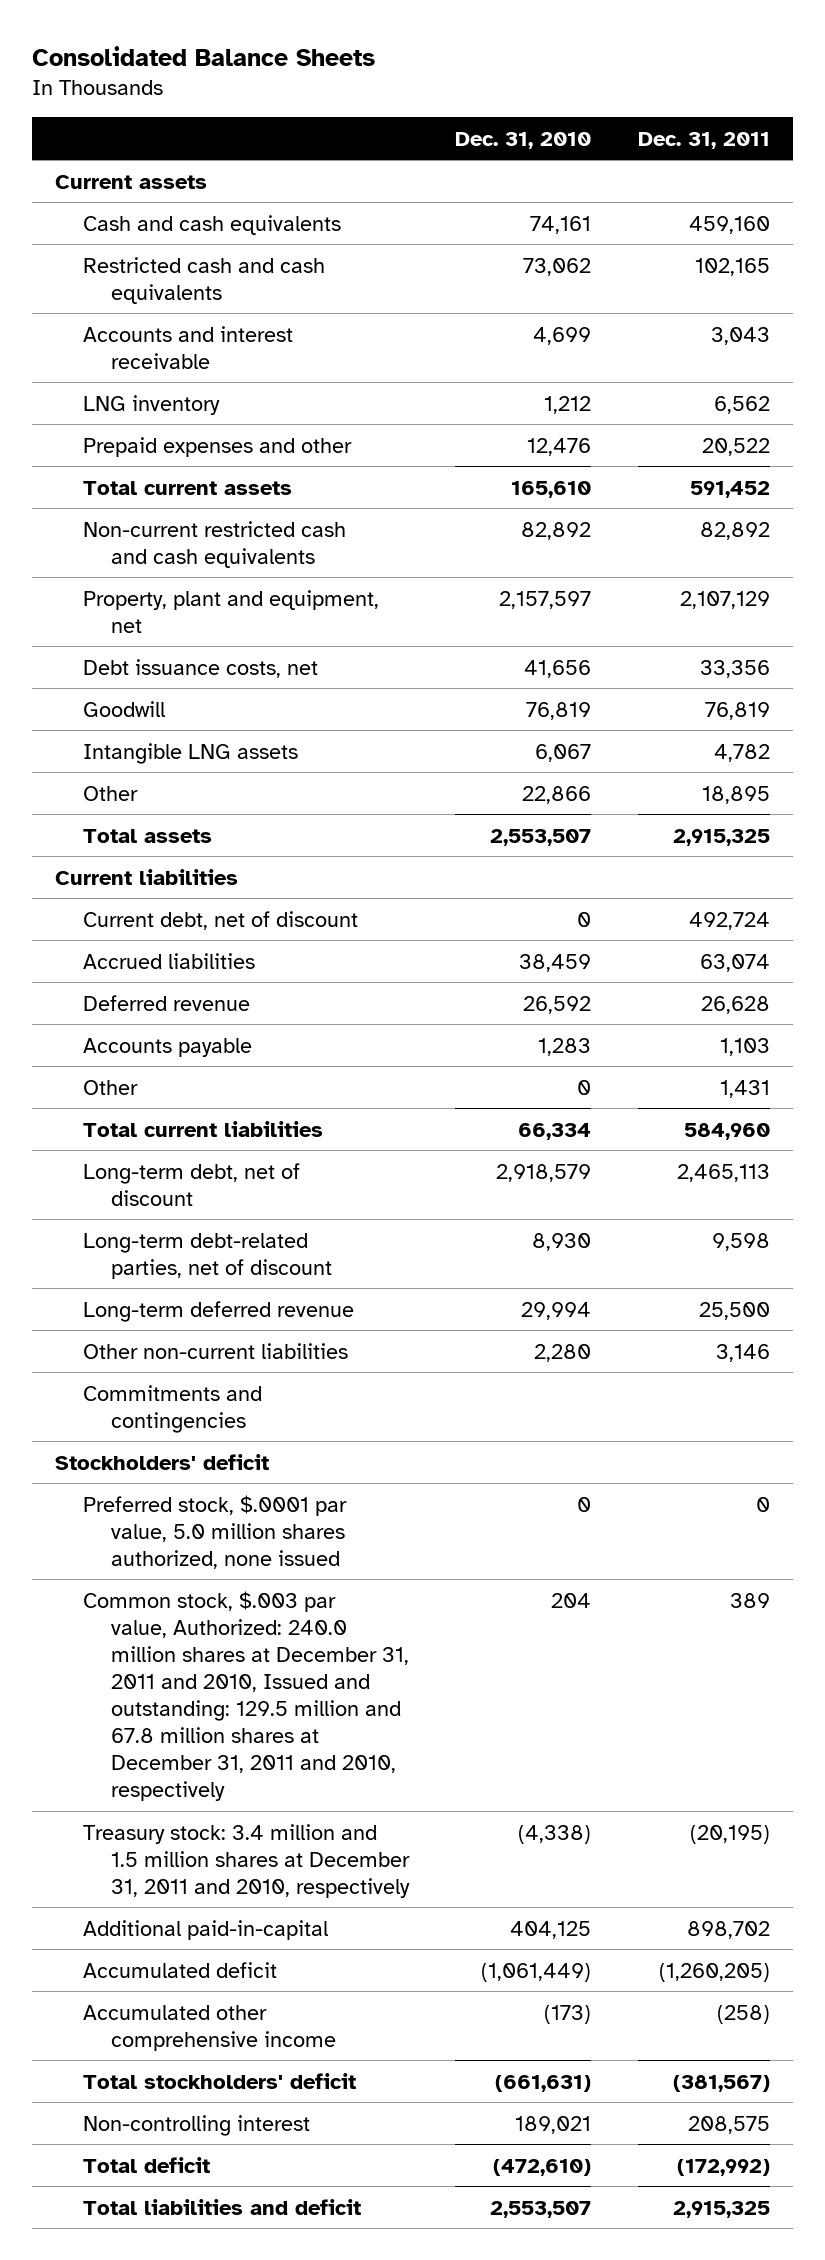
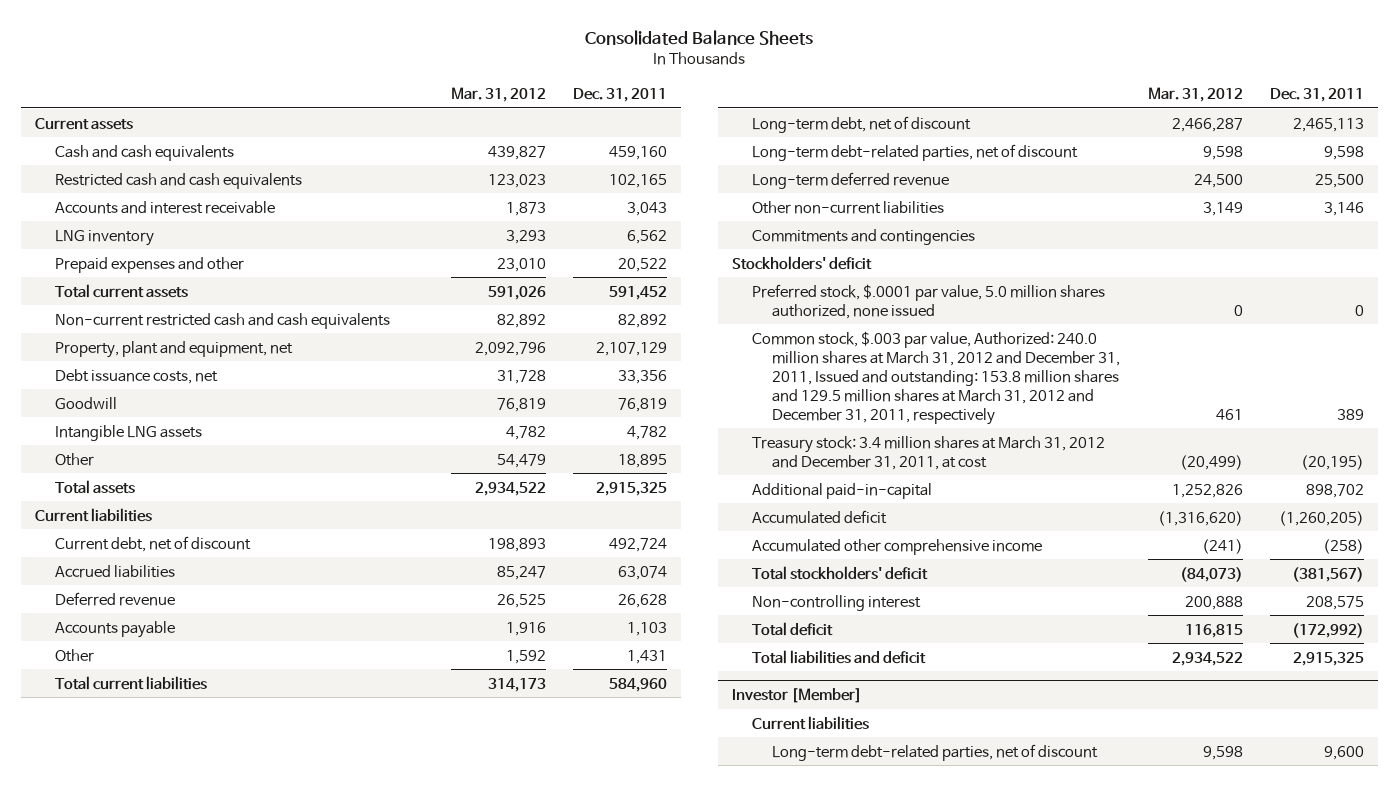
- | Dec. 31, 2010 | Dec. 31, 2011
+ | Mar. 31, 2012 | Dec. 31, 2011
- Common stock, $.003 par value, Authorized: 240.0 million shares at December 31, 2011 and 2010, Issued and outstanding: 129.5 million and 67.8 million shares at December 31, 2011 and 2010, respectively | 204 | 389
- Treasury stock: 3.4 million and 1.5 million shares at December 31, 2011 and 2010, respectively | (4,338) | (20,195)
+ Common stock, $.003 par value, Authorized: 240.0 million shares at March 31, 2012 and December 31, 2011, Issued and outstanding: 153.8 million shares and 129.5 million shares at March 31, 2012 and December 31, 2011, respectively | 461 | 389
+ Treasury stock: 3.4 million shares at March 31, 2012 and December 31, 2011, at cost | (20,499) | (20,195)
+ Investor [Member]
+ Current liabilities
+ Long-term debt-related parties, net of discount | 9,598 | 9,600

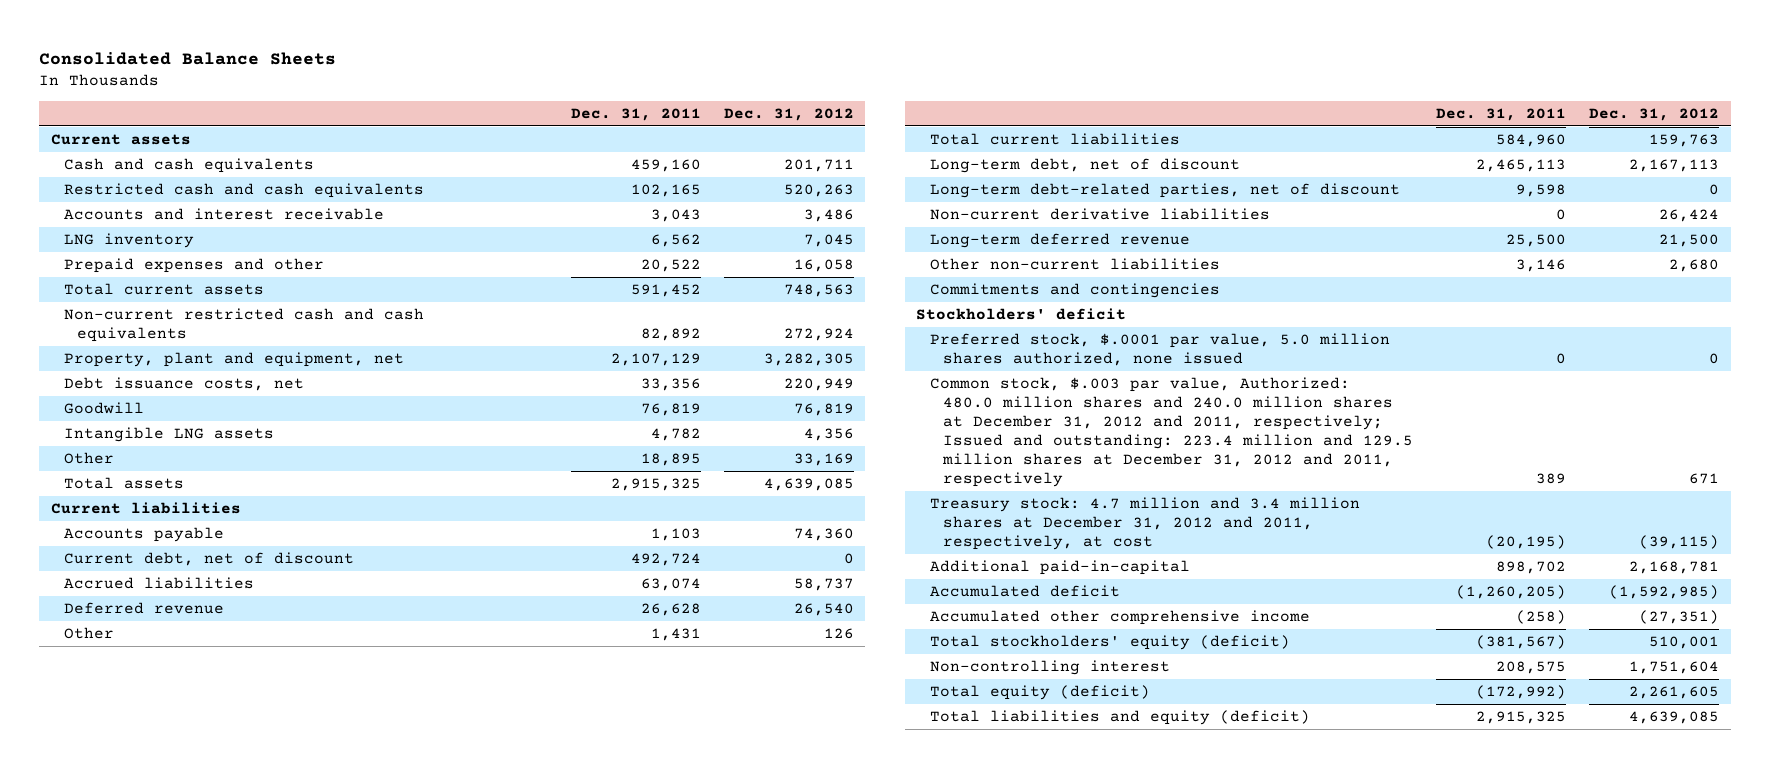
- | Mar. 31, 2012 | Dec. 31, 2011
+ | Dec. 31, 2011 | Dec. 31, 2012
moved up: Accounts payable | 1,103 | 74,360
+ Non-current derivative liabilities | 0 | 26,424
- Common stock, $.003 par value, Authorized: 240.0 million shares at March 31, 2012 and December 31, 2011, Issued and outstanding: 153.8 million shares and 129.5 million shares at March 31, 2012 and December 31, 2011, respectively | 461 | 389
- Treasury stock: 3.4 million shares at March 31, 2012 and December 31, 2011, at cost | (20,499) | (20,195)
+ Common stock, $.003 par value, Authorized: 480.0 million shares and 240.0 million shares at December 31, 2012 and 2011, respectively; Issued and outstanding: 223.4 million and 129.5 million shares at December 31, 2012 and 2011, respectively | 389 | 671
+ Treasury stock: 4.7 million and 3.4 million shares at December 31, 2012 and 2011, respectively, at cost | (20,195) | (39,115)
- Total stockholders' deficit | (84,073) | (381,567)
+ Total stockholders' equity (deficit) | (381,567) | 510,001
- Total deficit | 116,815 | (172,992)
- Total liabilities and deficit | 2,934,522 | 2,915,325
- Investor [Member]
- Current liabilities
- Long-term debt-related parties, net of discount | 9,598 | 9,600
+ Total equity (deficit) | (172,992) | 2,261,605
+ Total liabilities and equity (deficit) | 2,915,325 | 4,639,085

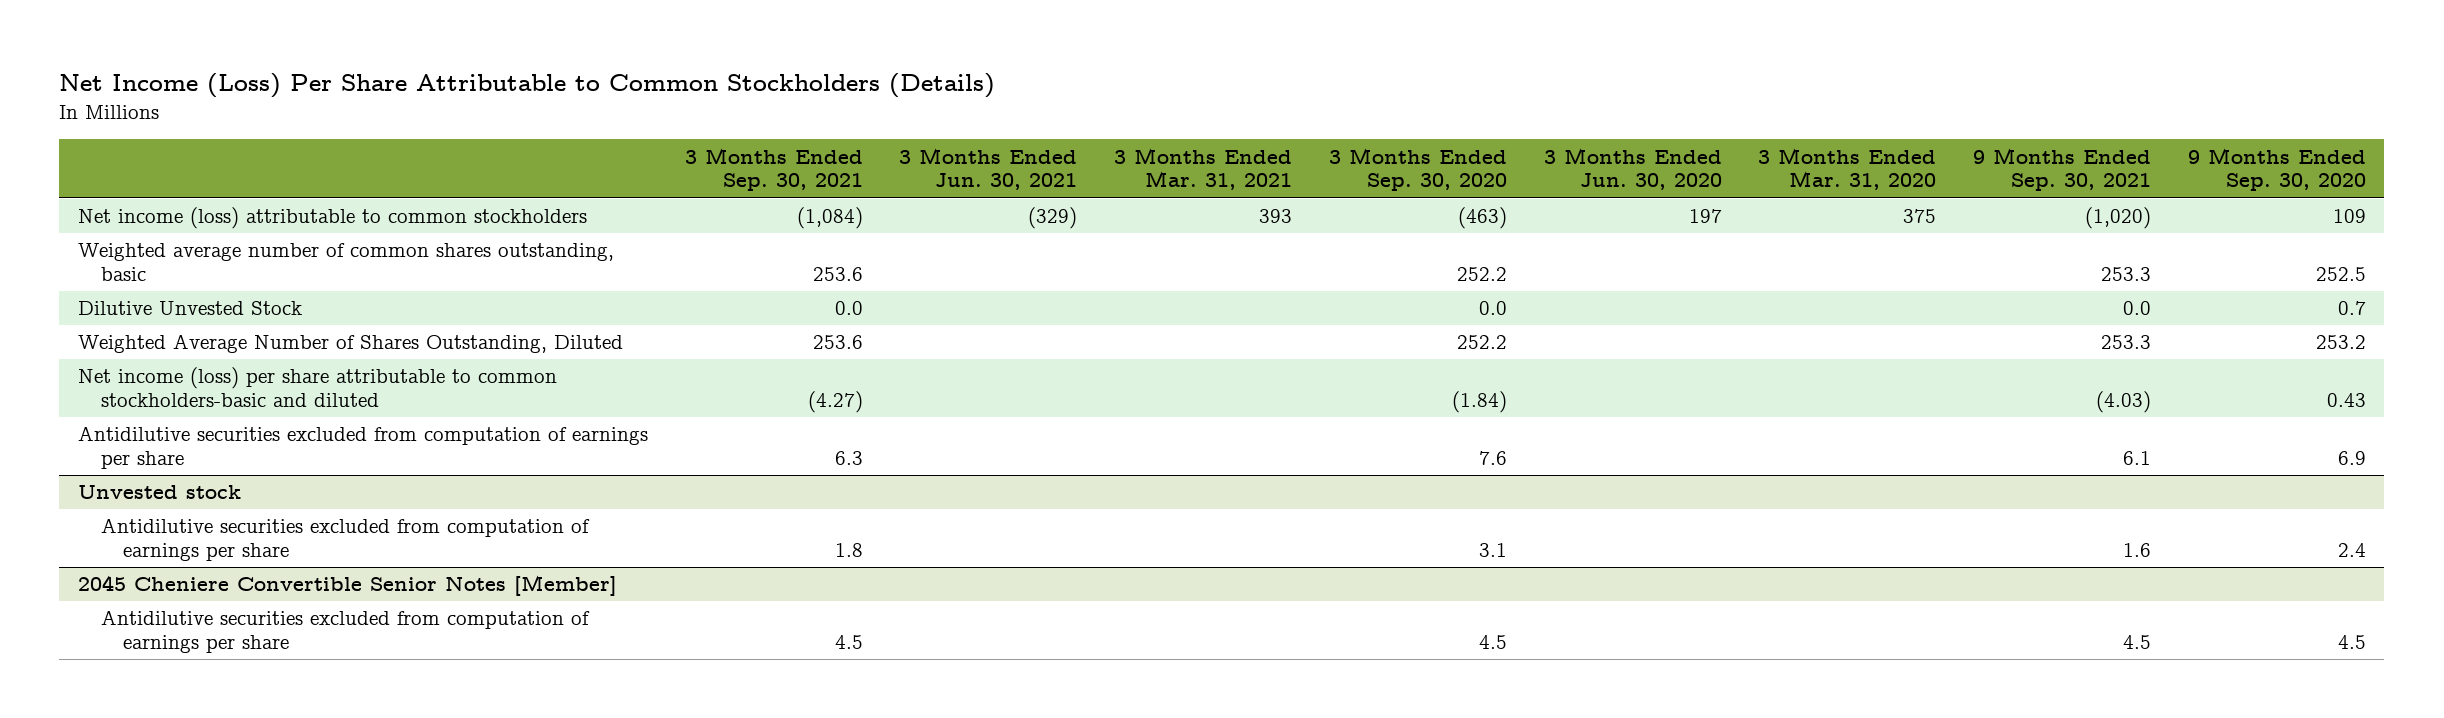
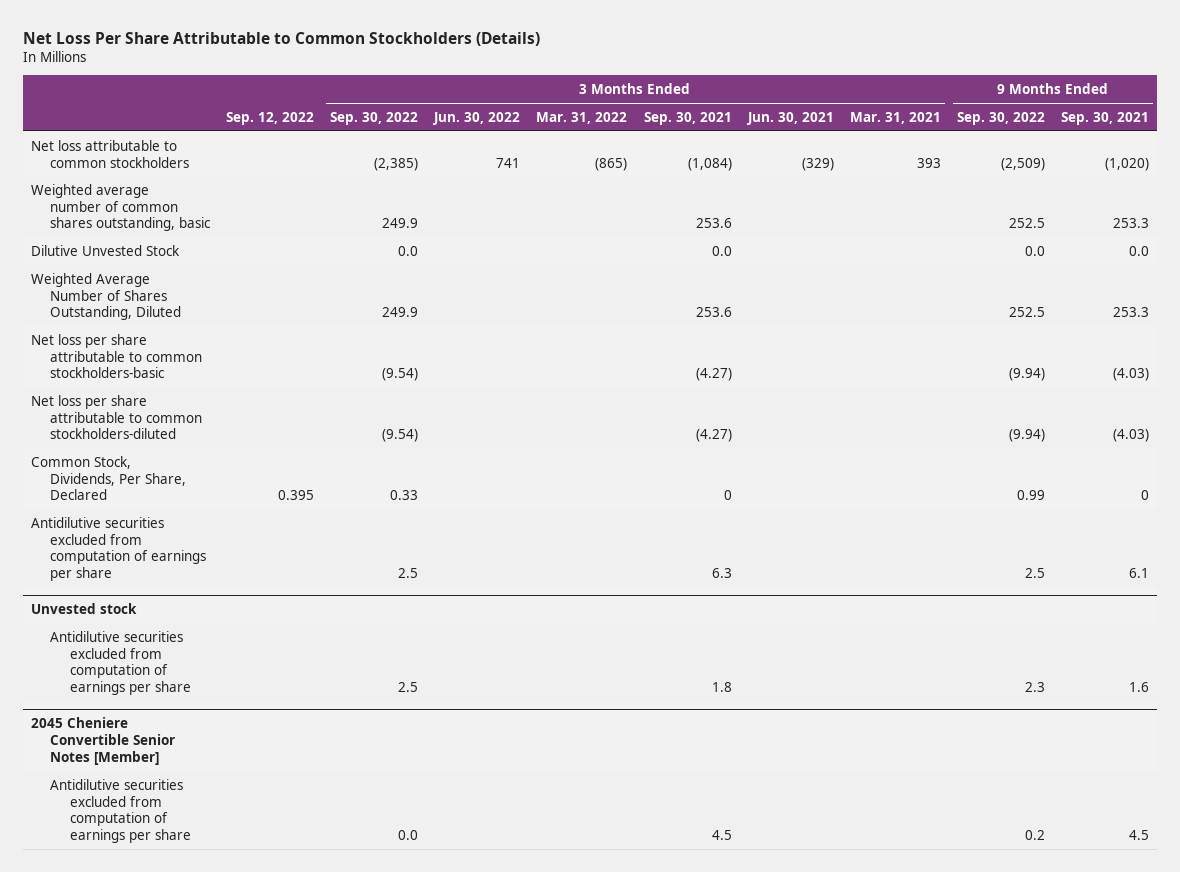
- Net Income (Loss) Per Share Attributable to Common Stockholders (Details)
+ Net Loss Per Share Attributable to Common Stockholders (Details)
- | 3 Months Ended Sep. 30, 2021 | 3 Months Ended Jun. 30, 2021 | 3 Months Ended Mar. 31, 2021 | 3 Months Ended Sep. 30, 2020 | 3 Months Ended Jun. 30, 2020 | 3 Months Ended Mar. 31, 2020 | 9 Months Ended Sep. 30, 2021 | 9 Months Ended Sep. 30, 2020
+ | Sep. 12, 2022 | 3 Months Ended Sep. 30, 2022 | 3 Months Ended Jun. 30, 2022 | 3 Months Ended Mar. 31, 2022 | 3 Months Ended Sep. 30, 2021 | 3 Months Ended Jun. 30, 2021 | 3 Months Ended Mar. 31, 2021 | 9 Months Ended Sep. 30, 2022 | 9 Months Ended Sep. 30, 2021
- Net income (loss) attributable to common stockholders | (1,084) | (329) | 393 | (463) | 197 | 375 | (1,020) | 109
+ Net loss attributable to common stockholders | | (2,385) | 741 | (865) | (1,084) | (329) | 393 | (2,509) | (1,020)
- Net income (loss) per share attributable to common stockholders-basic and diluted | (4.27) | | | (1.84) | | | (4.03) | 0.43
+ Net loss per share attributable to common stockholders-basic | | (9.54) | | | (4.27) | | | (9.94) | (4.03)
+ Net loss per share attributable to common stockholders-diluted | | (9.54) | | | (4.27) | | | (9.94) | (4.03)
+ Common Stock, Dividends, Per Share, Declared | 0.395 | 0.33 | | | 0 | | | 0.99 | 0

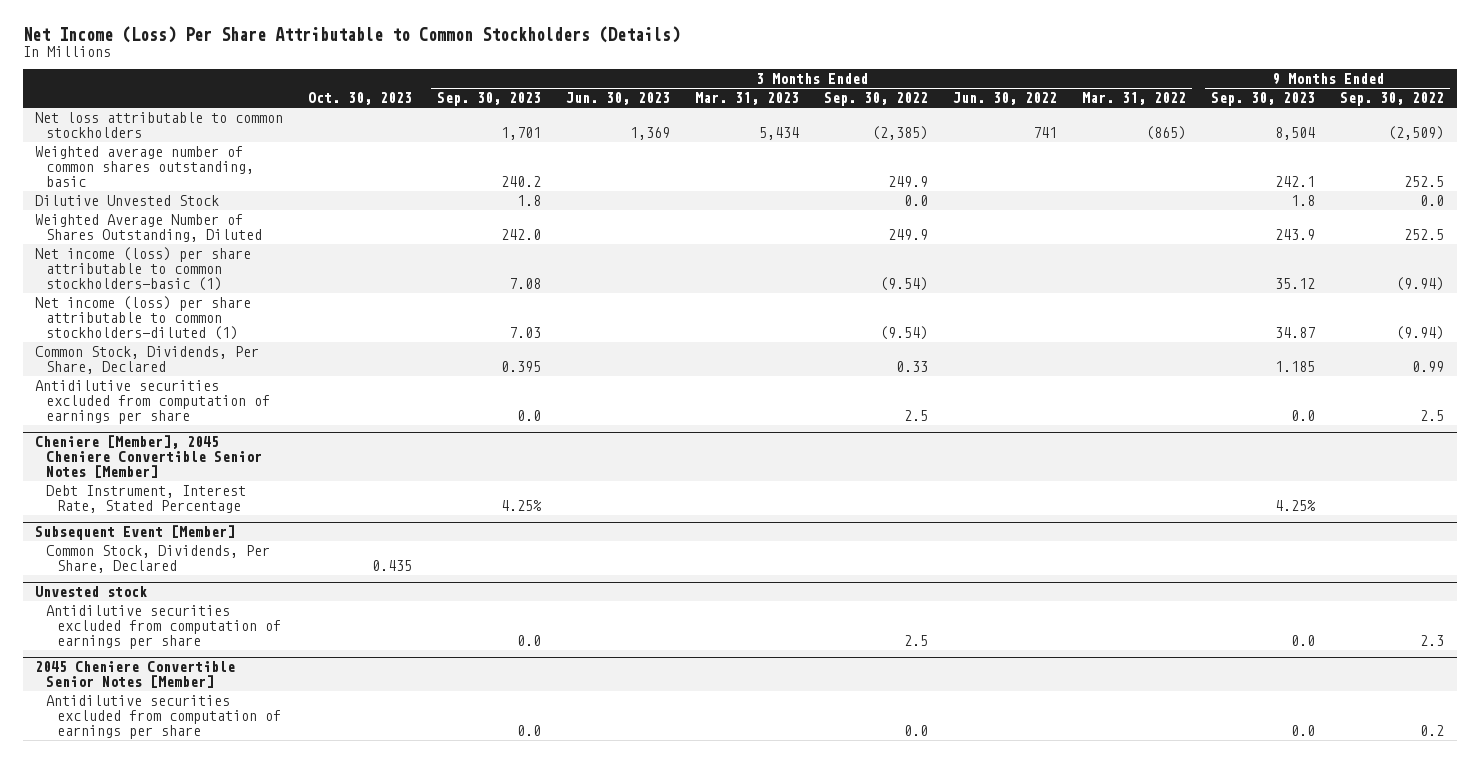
- Net Loss Per Share Attributable to Common Stockholders (Details)
+ Net Income (Loss) Per Share Attributable to Common Stockholders (Details)
- | Sep. 12, 2022 | 3 Months Ended Sep. 30, 2022 | 3 Months Ended Jun. 30, 2022 | 3 Months Ended Mar. 31, 2022 | 3 Months Ended Sep. 30, 2021 | 3 Months Ended Jun. 30, 2021 | 3 Months Ended Mar. 31, 2021 | 9 Months Ended Sep. 30, 2022 | 9 Months Ended Sep. 30, 2021
+ | Oct. 30, 2023 | 3 Months Ended Sep. 30, 2023 | 3 Months Ended Jun. 30, 2023 | 3 Months Ended Mar. 31, 2023 | 3 Months Ended Sep. 30, 2022 | 3 Months Ended Jun. 30, 2022 | 3 Months Ended Mar. 31, 2022 | 9 Months Ended Sep. 30, 2023 | 9 Months Ended Sep. 30, 2022
- Net loss per share attributable to common stockholders-basic | | (9.54) | | | (4.27) | | | (9.94) | (4.03)
- Net loss per share attributable to common stockholders-diluted | | (9.54) | | | (4.27) | | | (9.94) | (4.03)
+ Net income (loss) per share attributable to common stockholders-basic (1) | | 7.08 | | | (9.54) | | | 35.12 | (9.94)
+ Net income (loss) per share attributable to common stockholders-diluted (1) | | 7.03 | | | (9.54) | | | 34.87 | (9.94)
+ Cheniere [Member], 2045 Cheniere Convertible Senior Notes [Member]
+ Debt Instrument, Interest Rate, Stated Percentage | | 4.25% | | | | | | 4.25% |
+ Subsequent Event [Member]
+ Common Stock, Dividends, Per Share, Declared | 0.435 | | | | | | | |

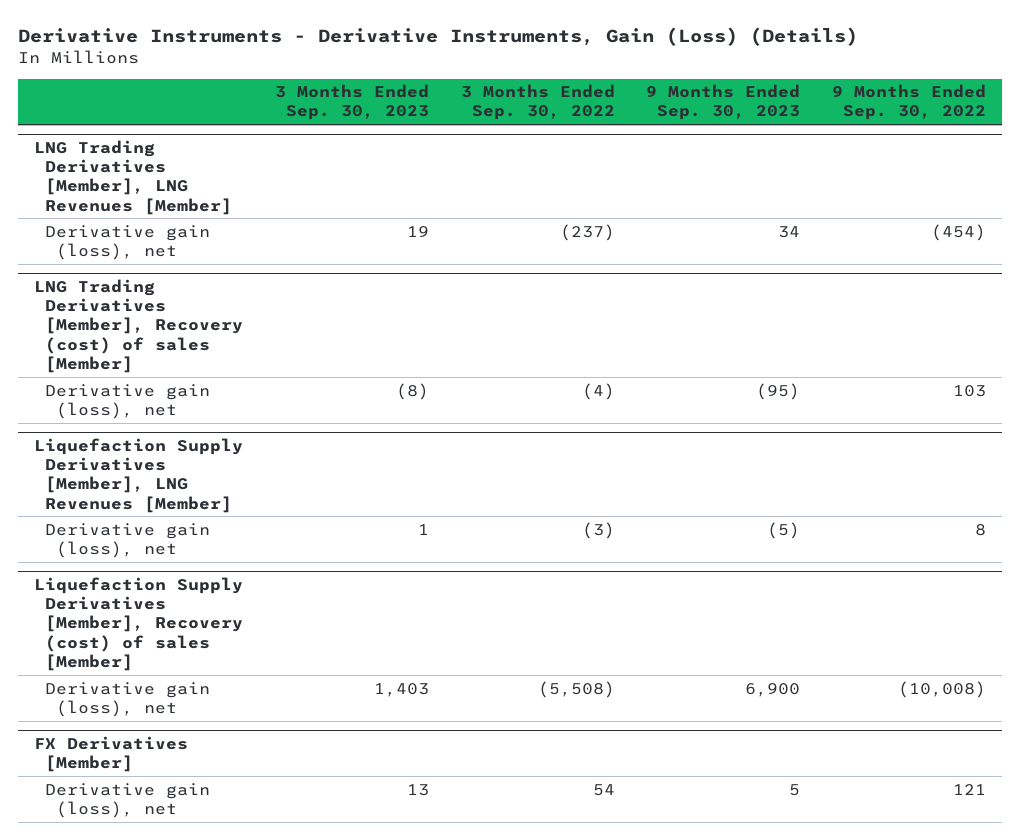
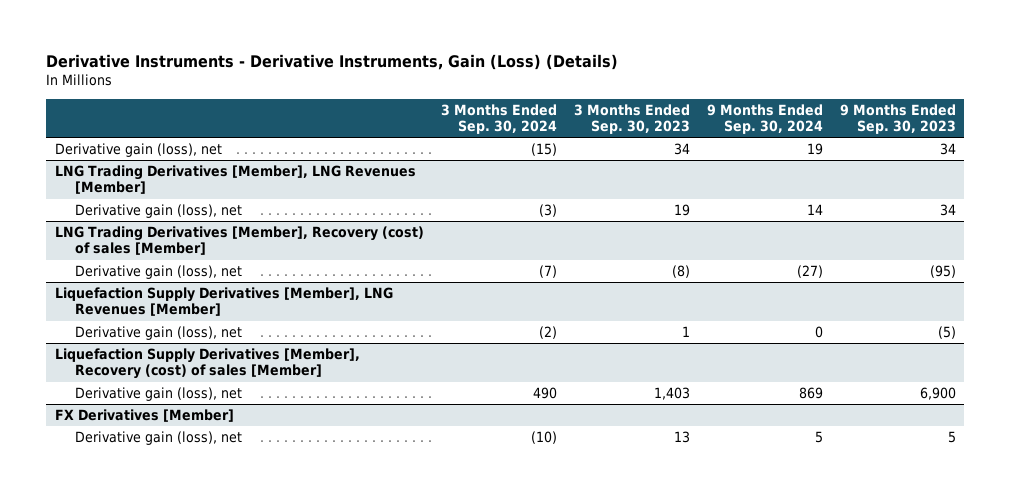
- | 3 Months Ended Sep. 30, 2023 | 3 Months Ended Sep. 30, 2022 | 9 Months Ended Sep. 30, 2023 | 9 Months Ended Sep. 30, 2022
+ | 3 Months Ended Sep. 30, 2024 | 3 Months Ended Sep. 30, 2023 | 9 Months Ended Sep. 30, 2024 | 9 Months Ended Sep. 30, 2023
+ Derivative gain (loss), net | (15) | 34 | 19 | 34

